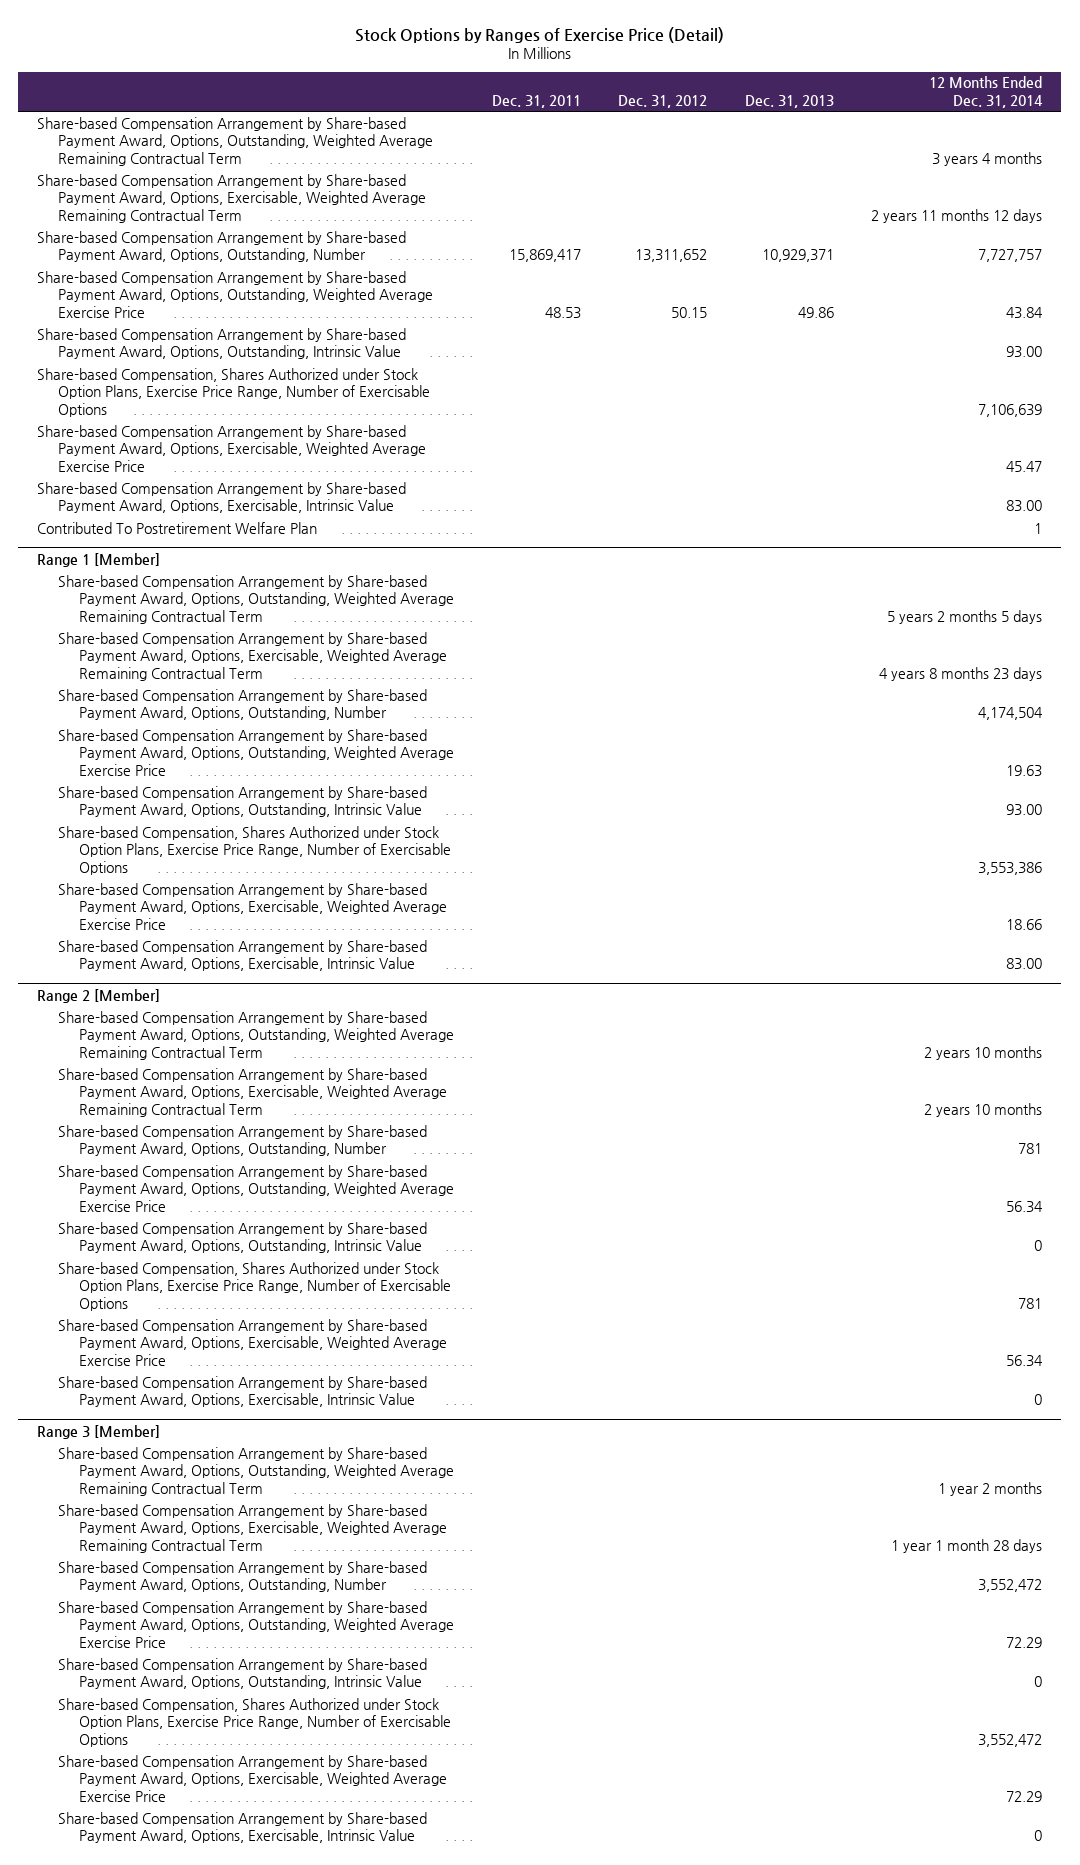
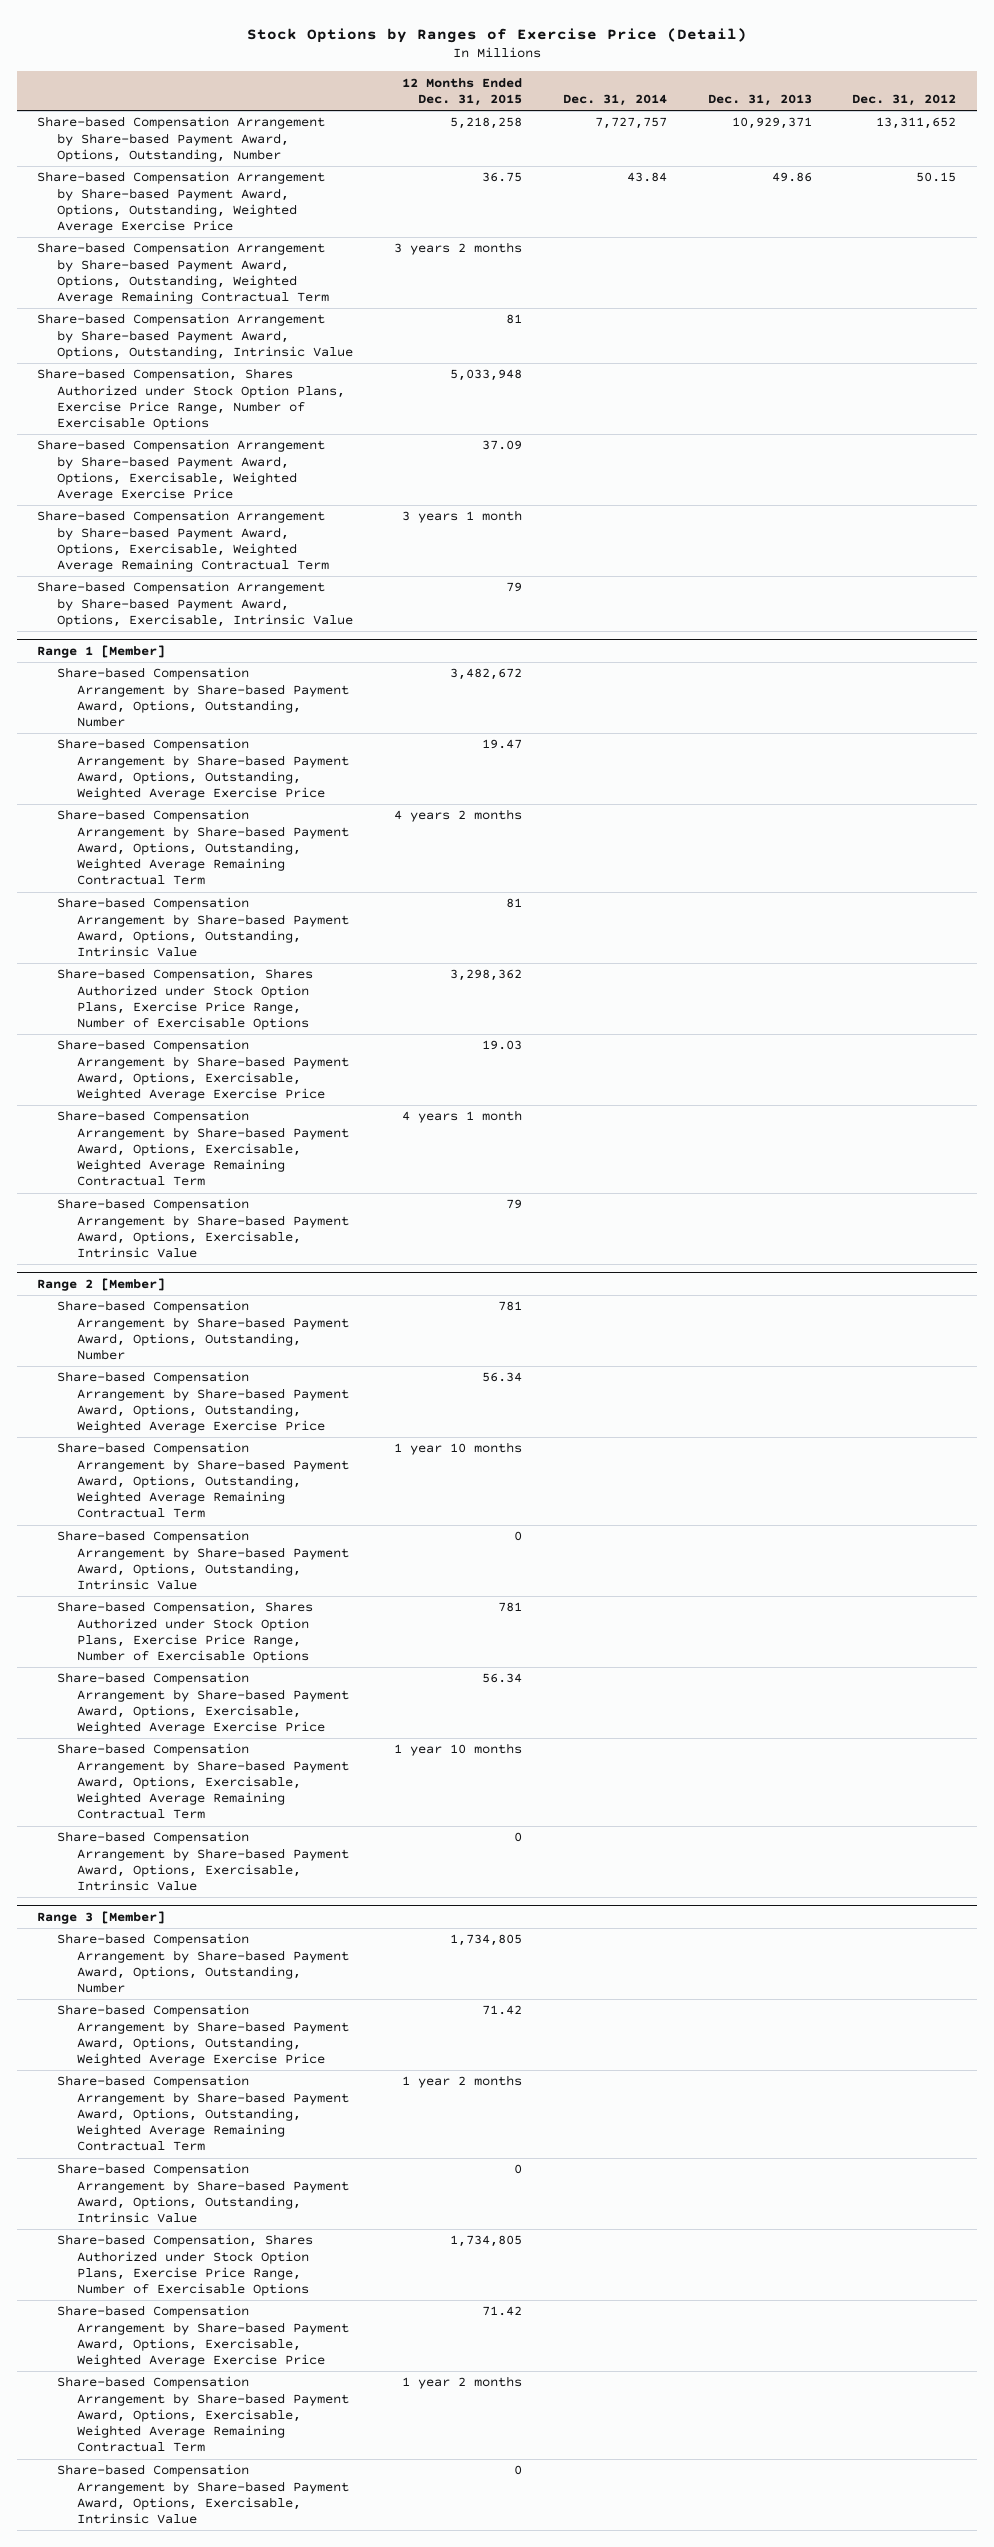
- | Dec. 31, 2011 | Dec. 31, 2012 | Dec. 31, 2013 | 12 Months Ended Dec. 31, 2014
+ | 12 Months Ended Dec. 31, 2015 | Dec. 31, 2014 | Dec. 31, 2013 | Dec. 31, 2012
moved down: Share-based Compensation Arrangement by Share-based Payment Award, Options, Outstanding, Weighted Average Remaining Contractual Term | 3 years 2 months | | |
moved down: Share-based Compensation Arrangement by Share-based Payment Award, Options, Exercisable, Weighted Average Remaining Contractual Term | 3 years 1 month | | |
- Contributed To Postretirement Welfare Plan | | | | 1
@ Range 1 [Member]
moved down: Share-based Compensation Arrangement by Share-based Payment Award, Options, Outstanding, Weighted Average Remaining Contractual Term | 4 years 2 months | | |
moved down: Share-based Compensation Arrangement by Share-based Payment Award, Options, Exercisable, Weighted Average Remaining Contractual Term | 4 years 1 month | | |
@ Range 2 [Member]
moved down: Share-based Compensation Arrangement by Share-based Payment Award, Options, Outstanding, Weighted Average Remaining Contractual Term | 1 year 10 months | | |
moved down: Share-based Compensation Arrangement by Share-based Payment Award, Options, Exercisable, Weighted Average Remaining Contractual Term | 1 year 10 months | | |
@ Range 3 [Member]
moved down: Share-based Compensation Arrangement by Share-based Payment Award, Options, Outstanding, Weighted Average Remaining Contractual Term | 1 year 2 months | | |
moved down: Share-based Compensation Arrangement by Share-based Payment Award, Options, Exercisable, Weighted Average Remaining Contractual Term | 1 year 2 months | | |

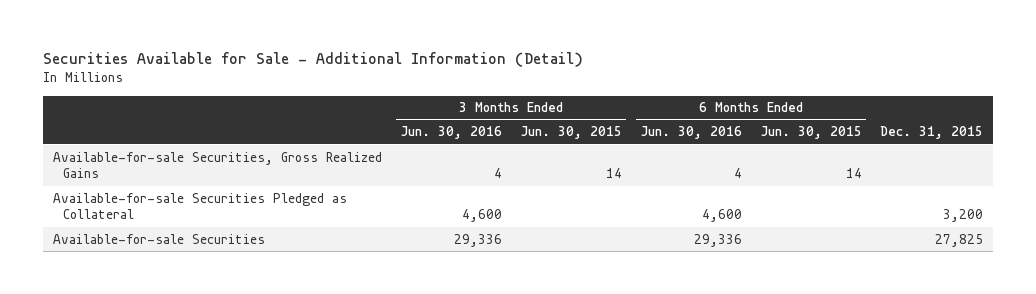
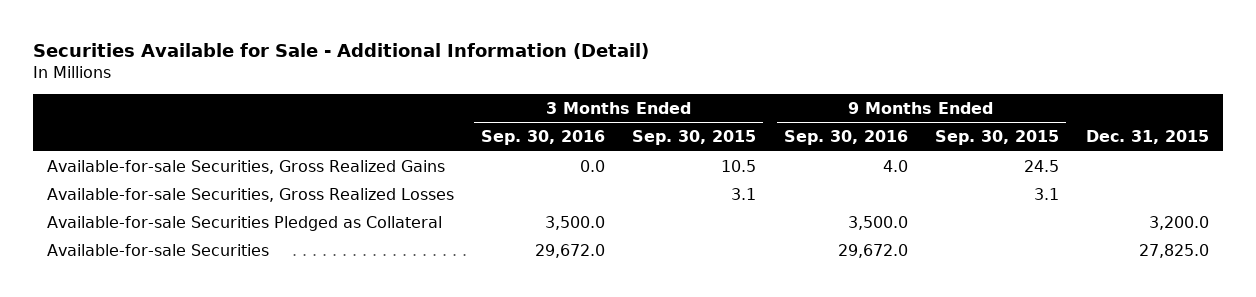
- | 3 Months Ended Jun. 30, 2016 | 3 Months Ended Jun. 30, 2015 | 6 Months Ended Jun. 30, 2016 | 6 Months Ended Jun. 30, 2015 | Dec. 31, 2015
+ | 3 Months Ended Sep. 30, 2016 | 3 Months Ended Sep. 30, 2015 | 9 Months Ended Sep. 30, 2016 | 9 Months Ended Sep. 30, 2015 | Dec. 31, 2015
- Available-for-sale Securities Pledged as Collateral | 4,600 | | 4,600 | | 3,200
- Available-for-sale Securities | 29,336 | | 29,336 | | 27,825
+ Available-for-sale Securities, Gross Realized Losses | | 3.1 | | 3.1 |
+ Available-for-sale Securities Pledged as Collateral | 3,500.0 | | 3,500.0 | | 3,200.0
+ Available-for-sale Securities | 29,672.0 | | 29,672.0 | | 27,825.0

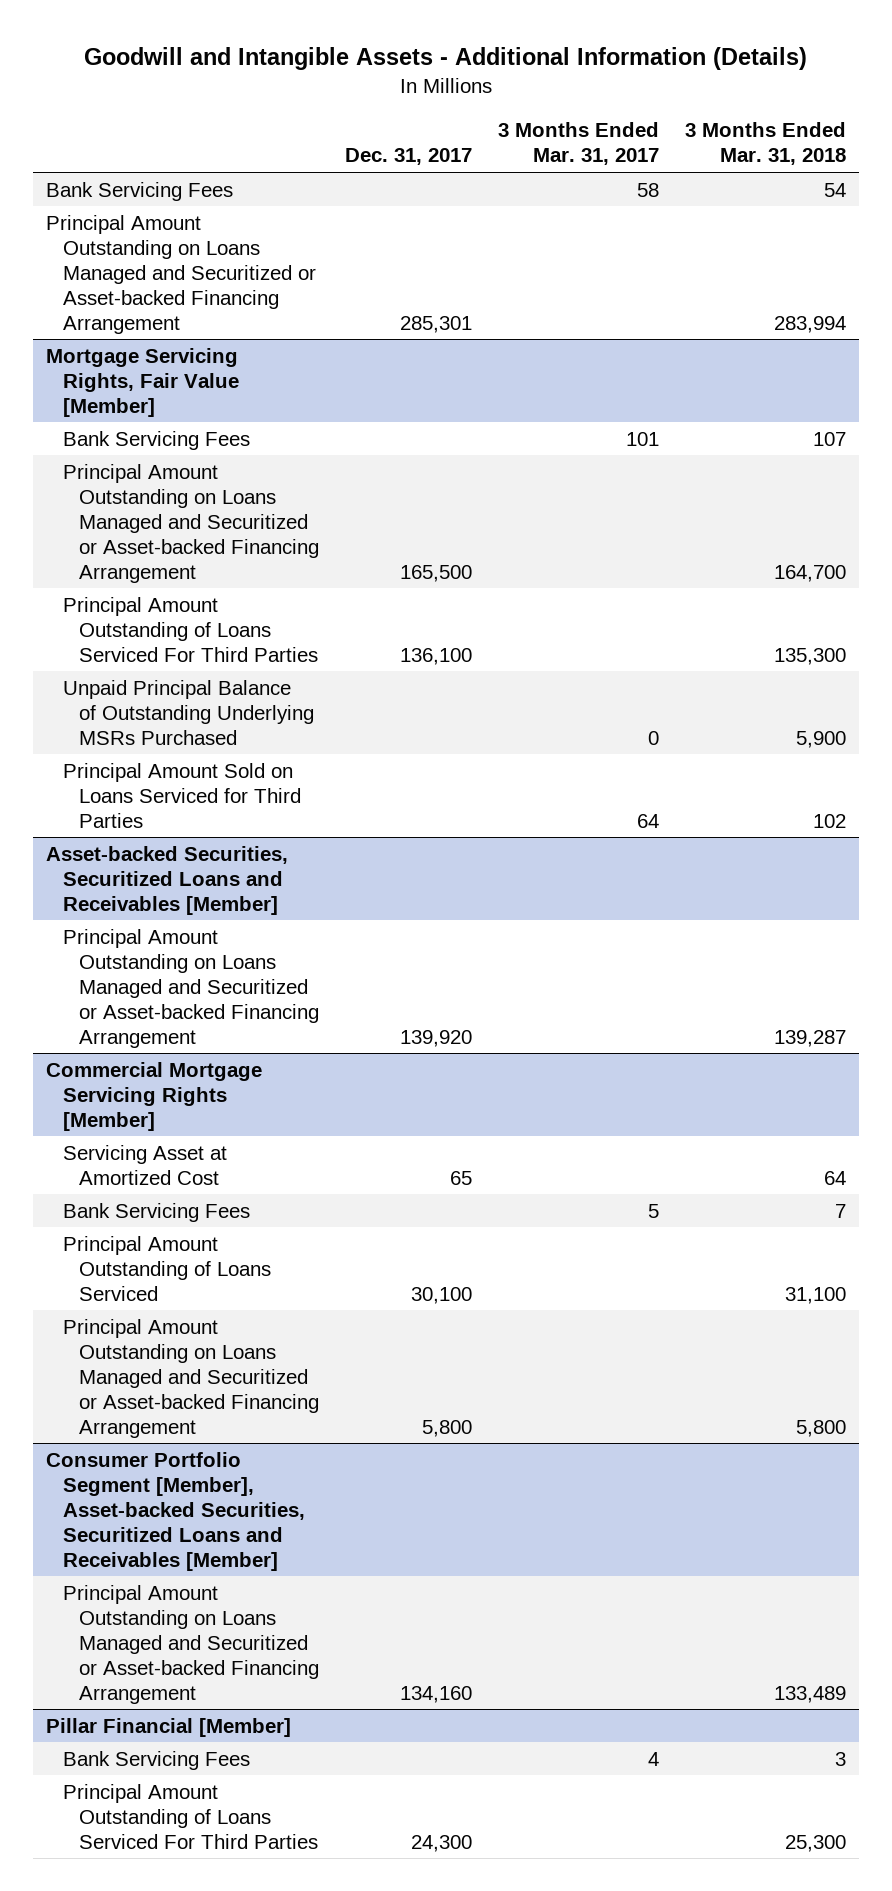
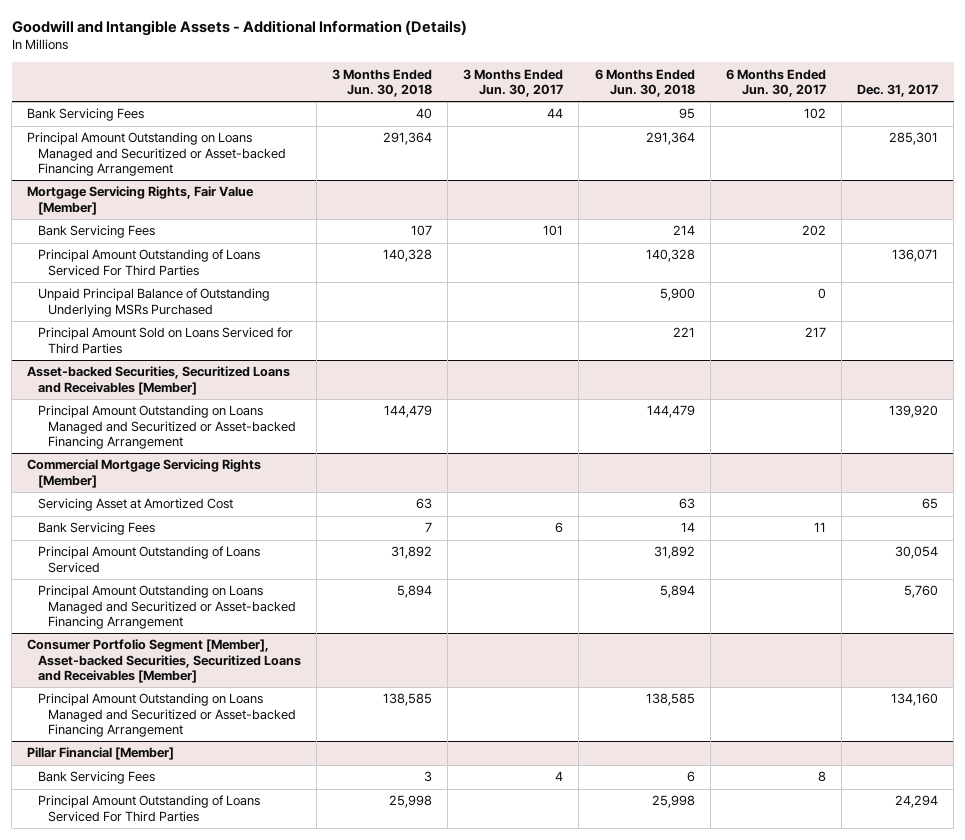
- | Dec. 31, 2017 | 3 Months Ended Mar. 31, 2017 | 3 Months Ended Mar. 31, 2018
+ | 3 Months Ended Jun. 30, 2018 | 3 Months Ended Jun. 30, 2017 | 6 Months Ended Jun. 30, 2018 | 6 Months Ended Jun. 30, 2017 | Dec. 31, 2017
@ Mortgage Servicing Rights, Fair Value [Member]
- Principal Amount Outstanding on Loans Managed and Securitized or Asset-backed Financing Arrangement | 165,500 | | 164,700
- Principal Amount Outstanding of Loans Serviced For Third Parties | 136,100 | | 135,300
+ Principal Amount Outstanding of Loans Serviced For Third Parties | 140,328 | | 140,328 | | 136,071
@ Commercial Mortgage Servicing Rights [Member]
- Principal Amount Outstanding of Loans Serviced | 30,100 | | 31,100
- Principal Amount Outstanding on Loans Managed and Securitized or Asset-backed Financing Arrangement | 5,800 | | 5,800
+ Principal Amount Outstanding of Loans Serviced | 31,892 | | 31,892 | | 30,054
+ Principal Amount Outstanding on Loans Managed and Securitized or Asset-backed Financing Arrangement | 5,894 | | 5,894 | | 5,760
@ Pillar Financial [Member]
- Principal Amount Outstanding of Loans Serviced For Third Parties | 24,300 | | 25,300
+ Principal Amount Outstanding of Loans Serviced For Third Parties | 25,998 | | 25,998 | | 24,294

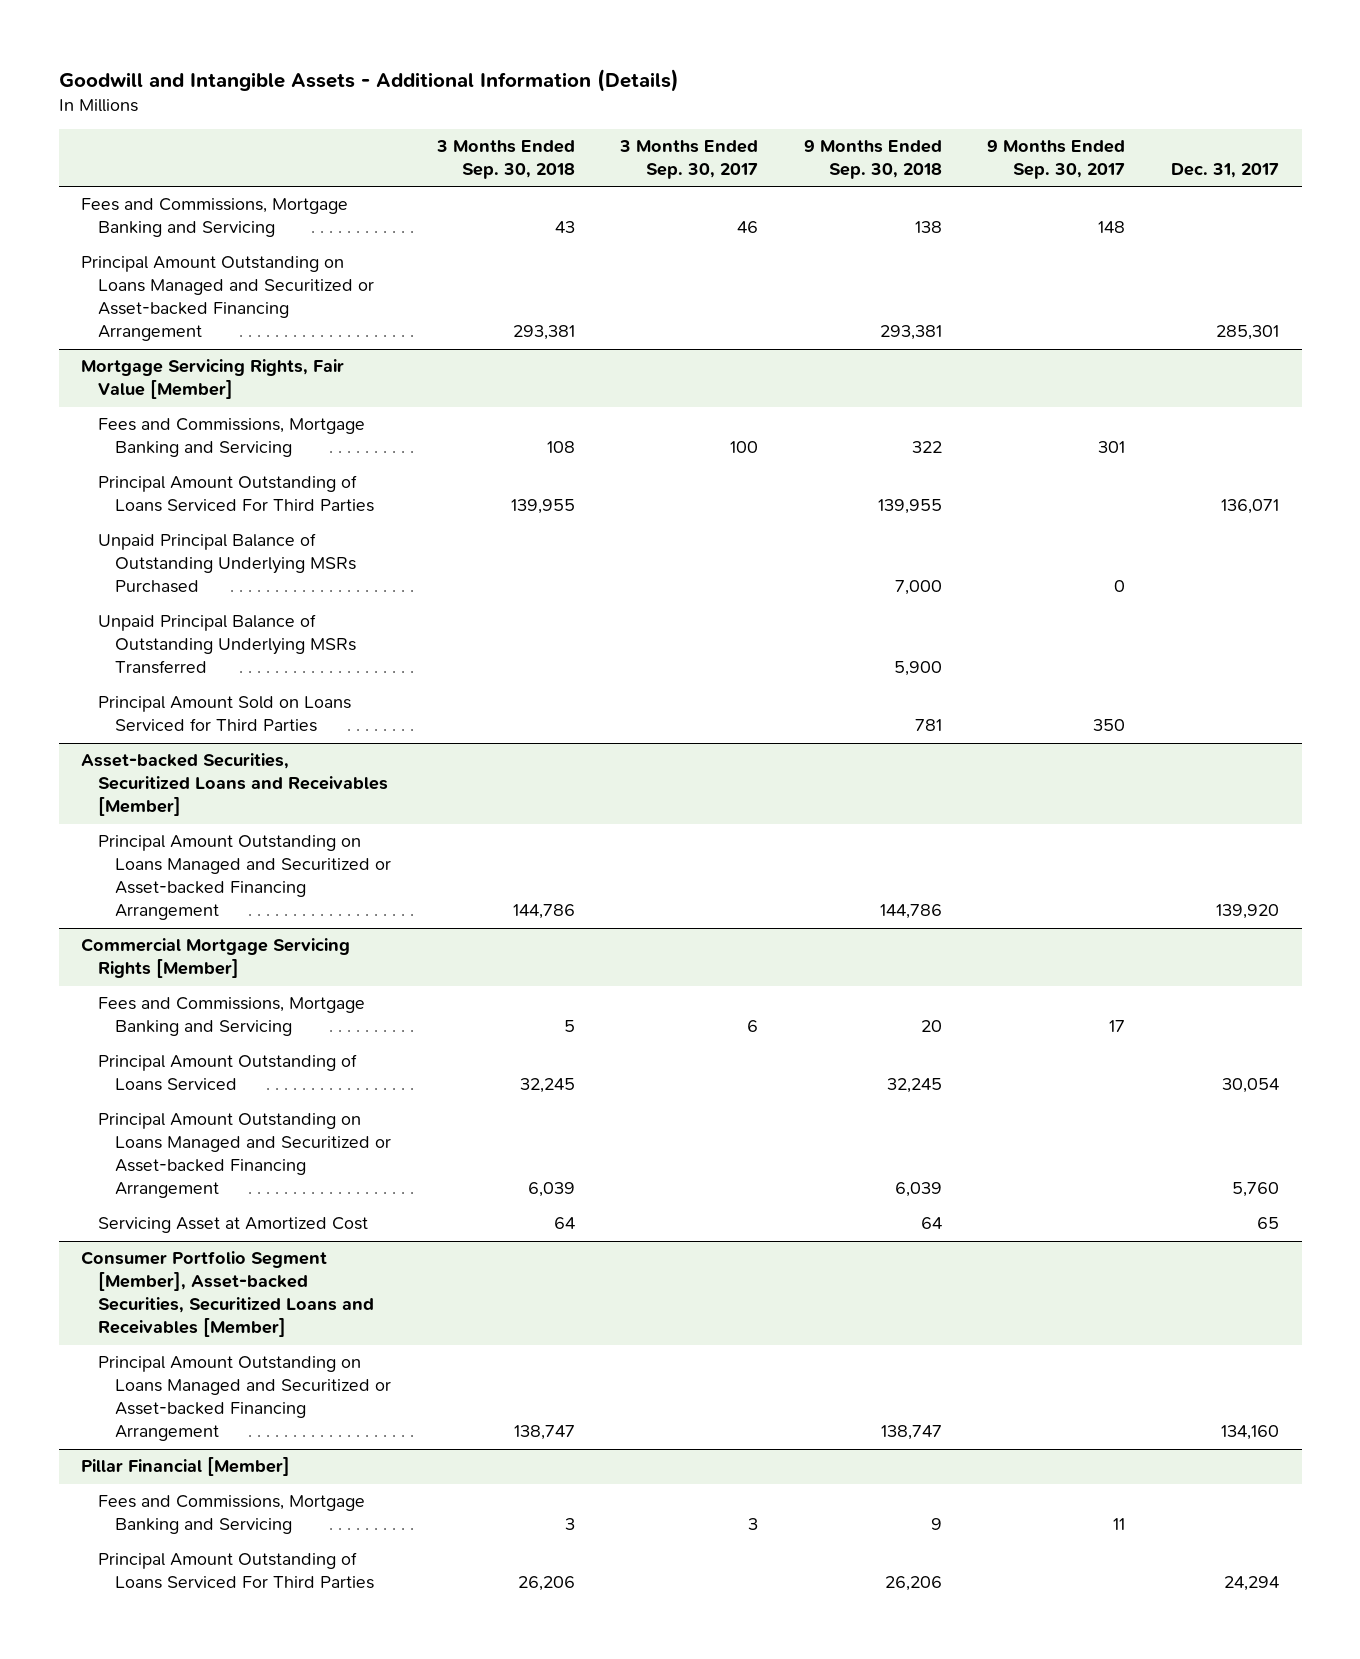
- | 3 Months Ended Jun. 30, 2018 | 3 Months Ended Jun. 30, 2017 | 6 Months Ended Jun. 30, 2018 | 6 Months Ended Jun. 30, 2017 | Dec. 31, 2017
+ | 3 Months Ended Sep. 30, 2018 | 3 Months Ended Sep. 30, 2017 | 9 Months Ended Sep. 30, 2018 | 9 Months Ended Sep. 30, 2017 | Dec. 31, 2017
- Bank Servicing Fees | 40 | 44 | 95 | 102 |
+ Fees and Commissions, Mortgage Banking and Servicing | 43 | 46 | 138 | 148 |
@ Mortgage Servicing Rights, Fair Value [Member]
- Bank Servicing Fees | 107 | 101 | 214 | 202 |
+ Fees and Commissions, Mortgage Banking and Servicing | 108 | 100 | 322 | 301 |
+ Unpaid Principal Balance of Outstanding Underlying MSRs Transferred | | | 5,900 | |
@ Commercial Mortgage Servicing Rights [Member]
- Bank Servicing Fees | 7 | 6 | 14 | 11 |
+ Fees and Commissions, Mortgage Banking and Servicing | 5 | 6 | 20 | 17 |
moved down: Servicing Asset at Amortized Cost | 64 | | 64 | | 65
@ Pillar Financial [Member]
- Bank Servicing Fees | 3 | 4 | 6 | 8 |
+ Fees and Commissions, Mortgage Banking and Servicing | 3 | 3 | 9 | 11 |

